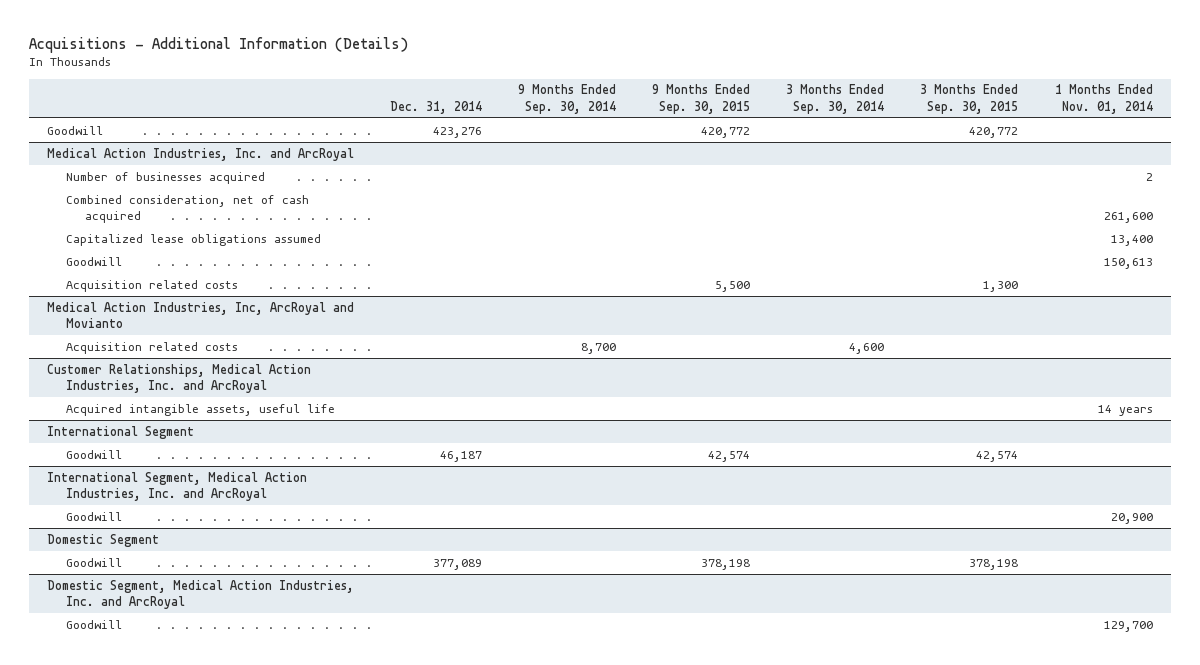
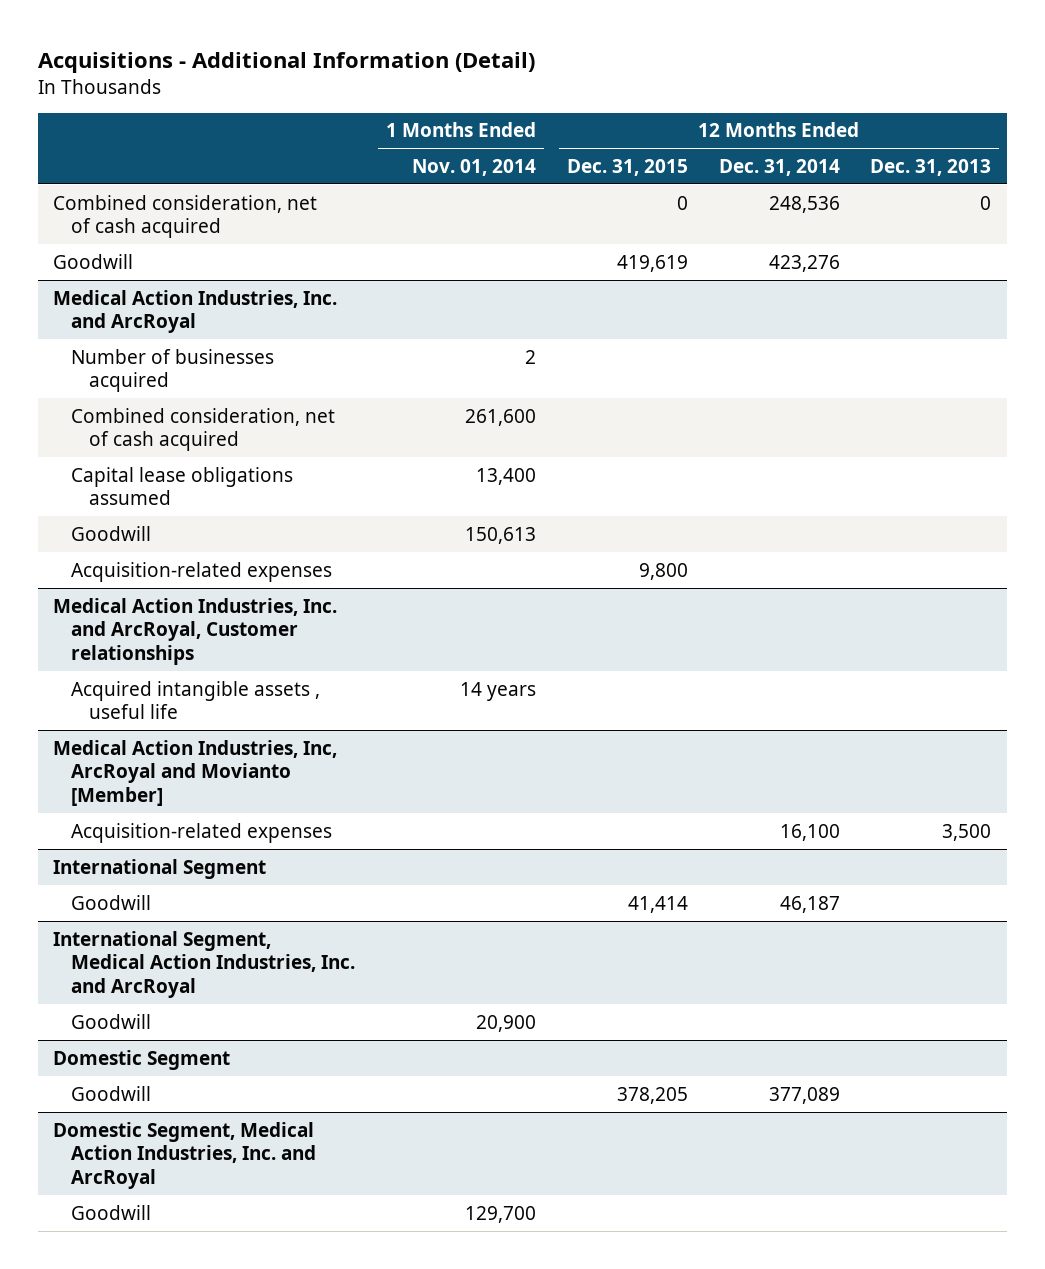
- Acquisitions - Additional Information (Details)
+ Acquisitions - Additional Information (Detail)
- | Dec. 31, 2014 | 9 Months Ended Sep. 30, 2014 | 9 Months Ended Sep. 30, 2015 | 3 Months Ended Sep. 30, 2014 | 3 Months Ended Sep. 30, 2015 | 1 Months Ended Nov. 01, 2014
+ | 1 Months Ended Nov. 01, 2014 | 12 Months Ended Dec. 31, 2015 | 12 Months Ended Dec. 31, 2014 | 12 Months Ended Dec. 31, 2013
+ Combined consideration, net of cash acquired | | 0 | 248,536 | 0
@ Medical Action Industries, Inc. and ArcRoyal
- Capitalized lease obligations assumed | | | | | | 13,400
+ Capital lease obligations assumed | 13,400 | | |
- Acquisition related costs | | | 5,500 | | 1,300 |
- Medical Action Industries, Inc, ArcRoyal and Movianto
- Acquisition related costs | | 8,700 | | 4,600 | |
- Customer Relationships, Medical Action Industries, Inc. and ArcRoyal
- Acquired intangible assets, useful life | | | | | | 14 years
@ Medical Action Industries, Inc. and ArcRoyal
+ Acquisition-related expenses | | 9,800 | |
+ Medical Action Industries, Inc. and ArcRoyal, Customer relationships
+ Acquired intangible assets , useful life | 14 years | | |
+ Medical Action Industries, Inc, ArcRoyal and Movianto [Member]
+ Acquisition-related expenses | | | 16,100 | 3,500

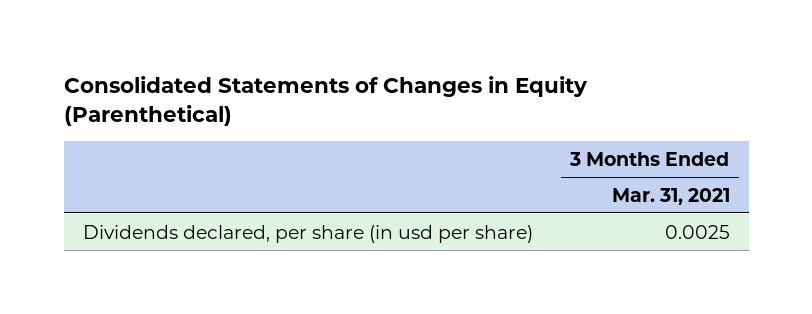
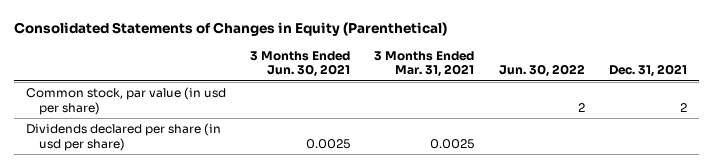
- | 3 Months Ended Mar. 31, 2021
+ | 3 Months Ended Jun. 30, 2021 | 3 Months Ended Mar. 31, 2021 | Jun. 30, 2022 | Dec. 31, 2021
- Dividends declared, per share (in usd per share) | 0.0025
+ Common stock, par value (in usd per share) | | | 2 | 2
+ Dividends declared per share (in usd per share) | 0.0025 | 0.0025 | |

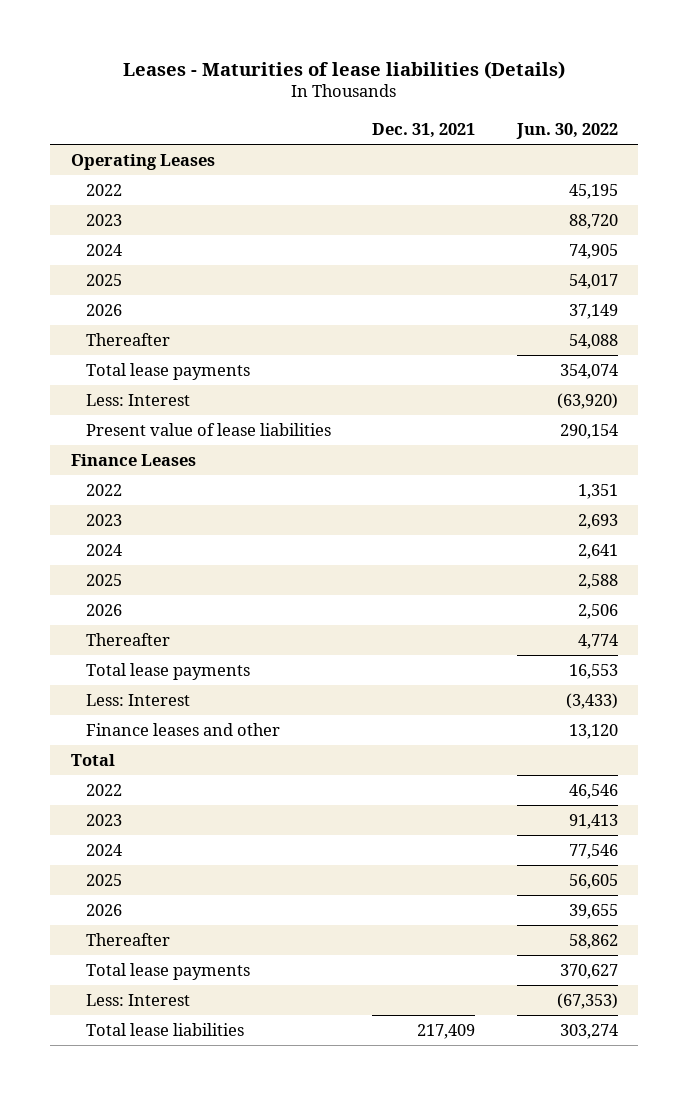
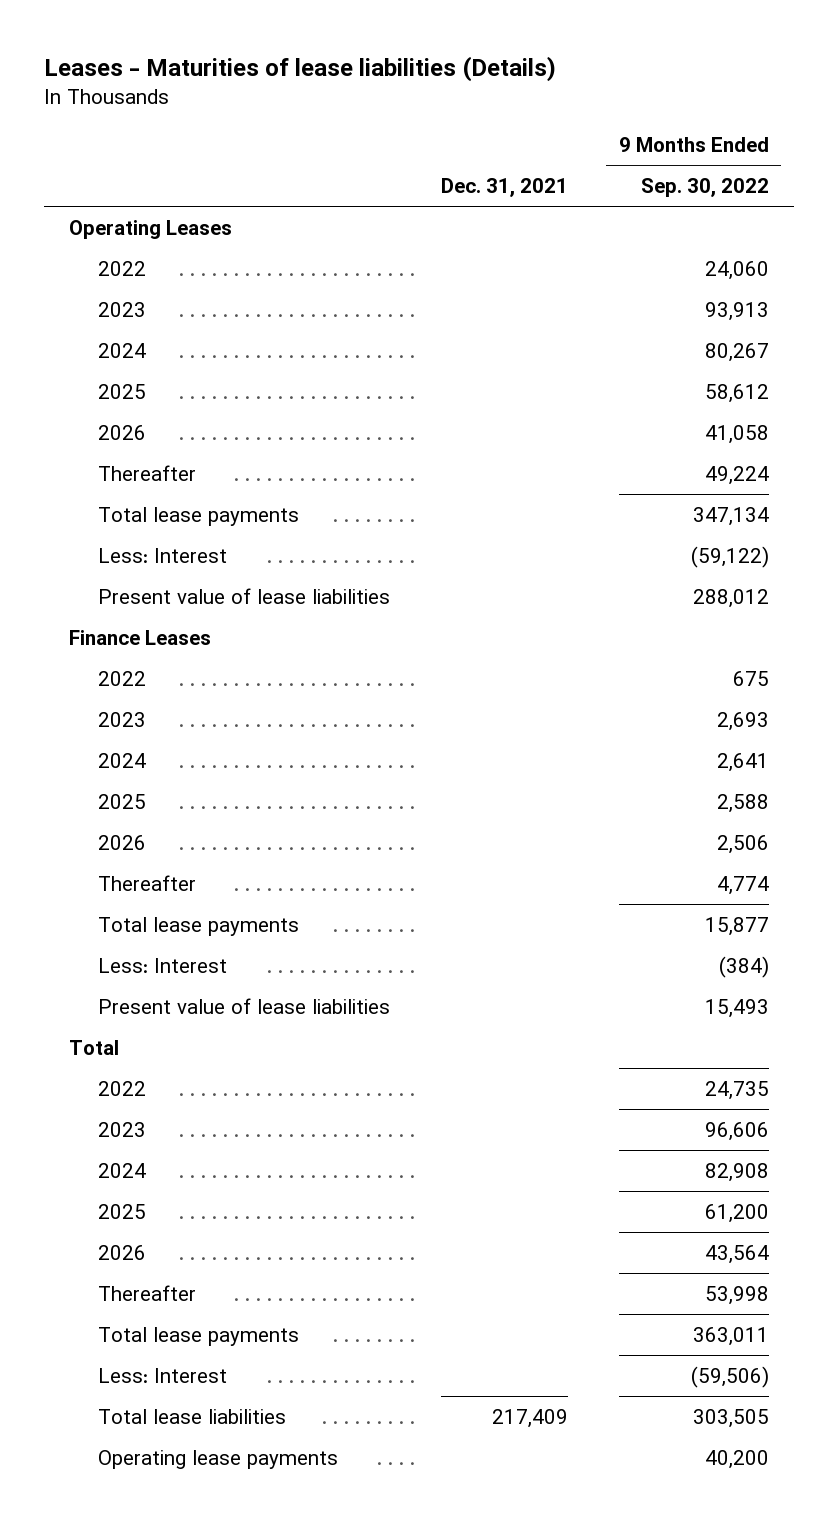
- | Dec. 31, 2021 | Jun. 30, 2022
+ | Dec. 31, 2021 | 9 Months Ended Sep. 30, 2022
- Finance leases and other | | 13,120
+ Present value of lease liabilities | | 15,493
+ Operating lease payments | | 40,200

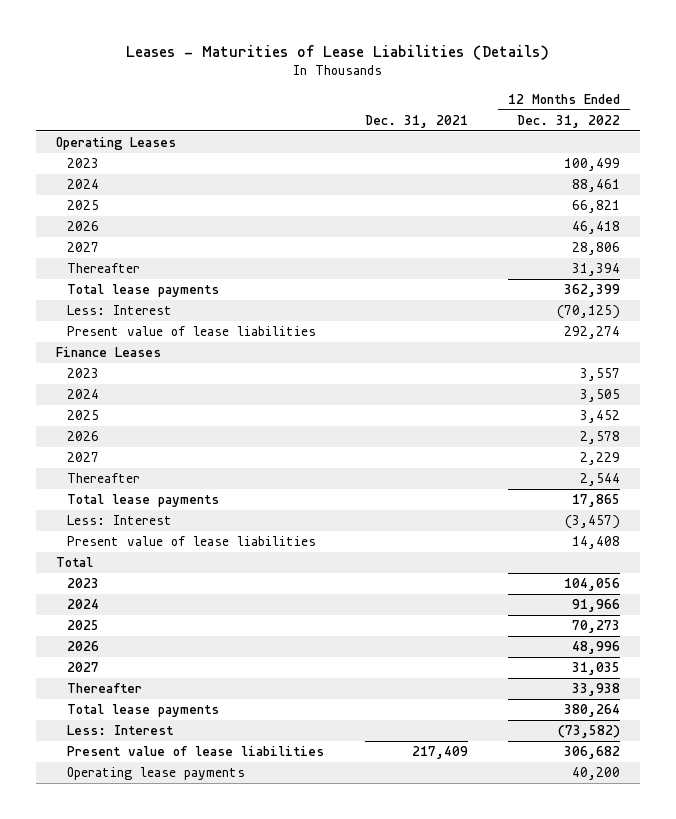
- Leases - Maturities of lease liabilities (Details)
+ Leases - Maturities of Lease Liabilities (Details)
- | Dec. 31, 2021 | 9 Months Ended Sep. 30, 2022
+ | Dec. 31, 2021 | 12 Months Ended Dec. 31, 2022
- 2022 | | 24,060
+ 2027 | | 28,806
- 2022 | | 675
+ 2027 | | 2,229
- 2022 | | 24,735
+ 2027 | | 31,035
- Total lease liabilities | 217,409 | 303,505
+ Present value of lease liabilities | 217,409 | 306,682

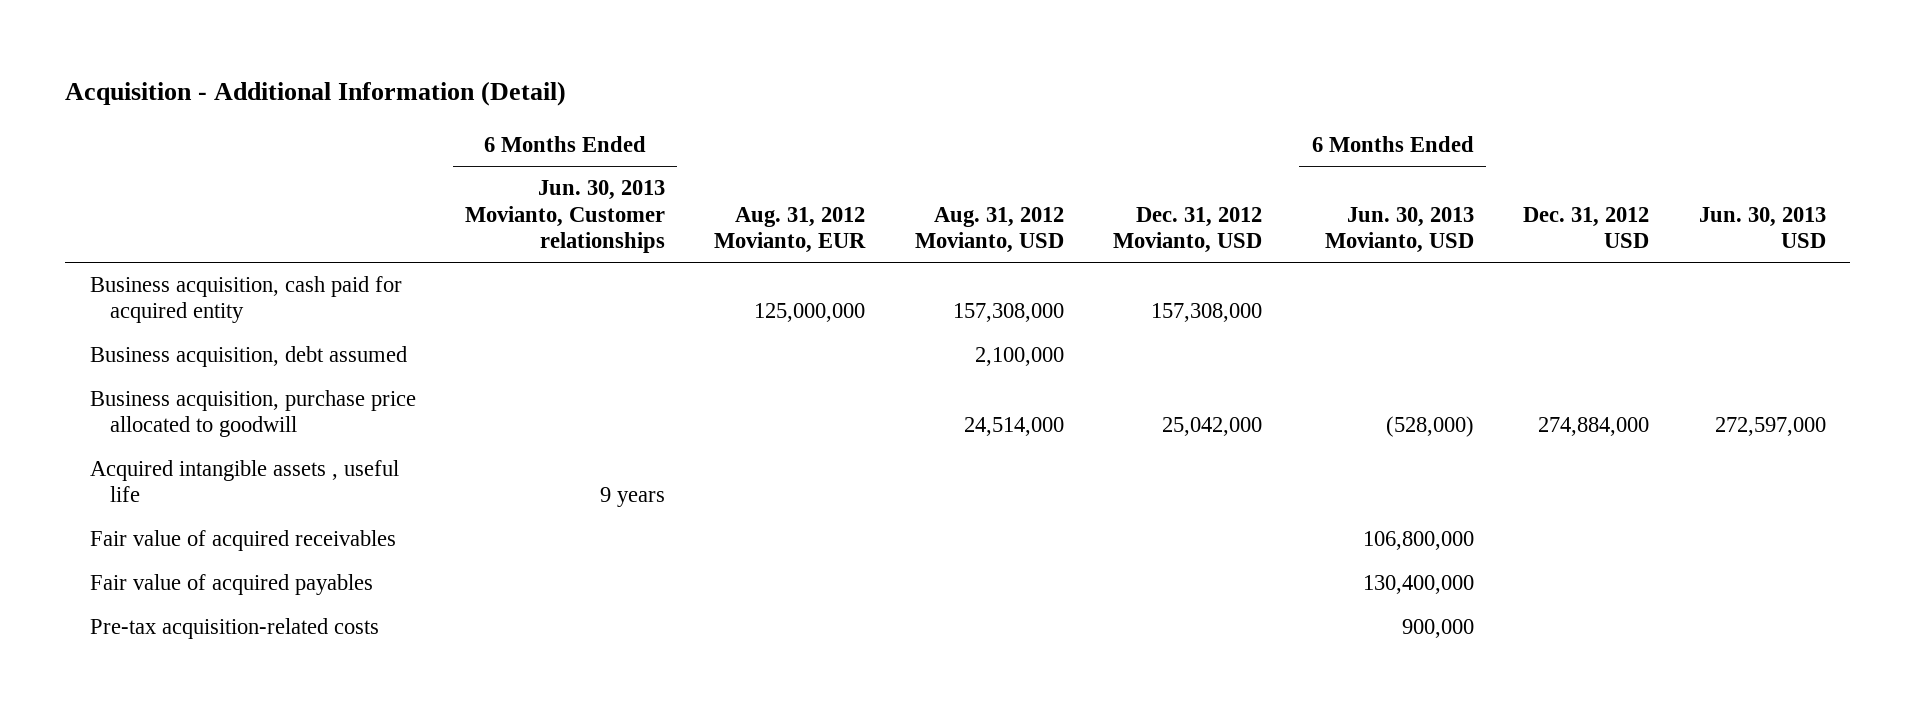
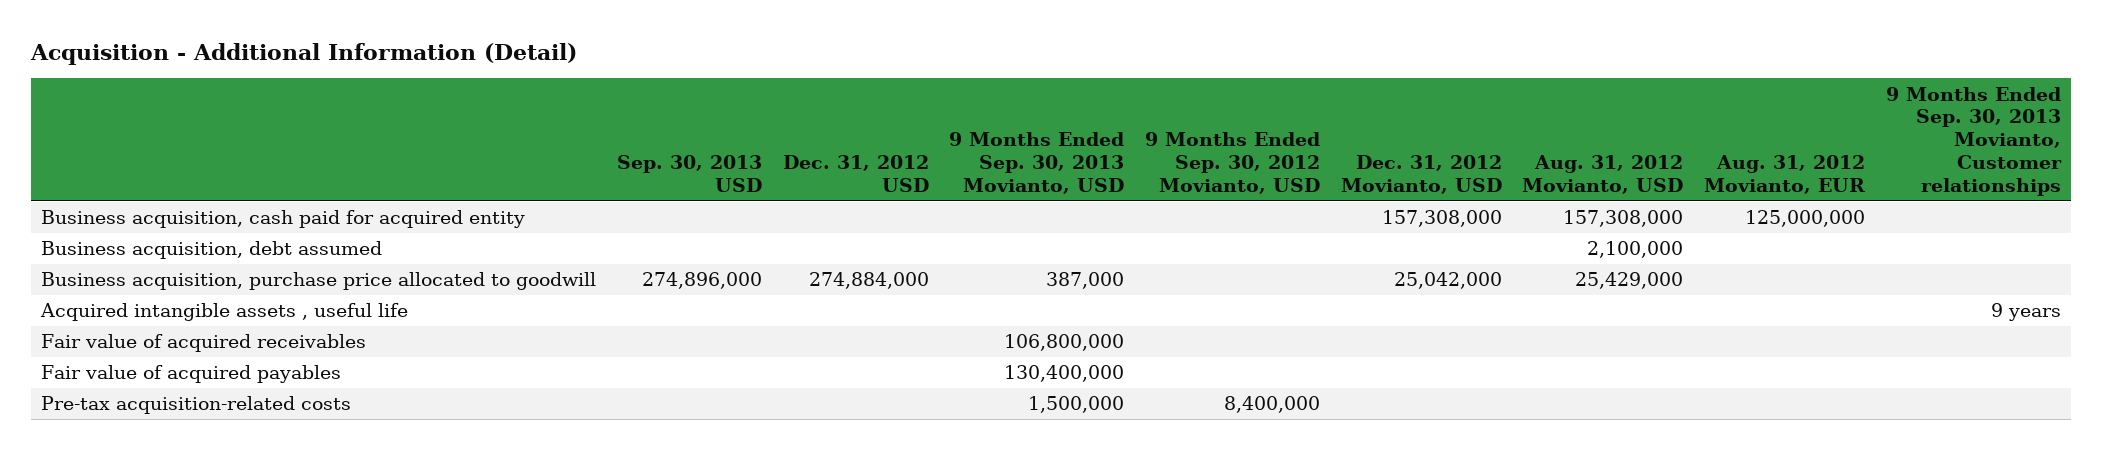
- | 6 Months Ended Jun. 30, 2013 Movianto, Customer relationships | Aug. 31, 2012 Movianto, EUR | Aug. 31, 2012 Movianto, USD | Dec. 31, 2012 Movianto, USD | 6 Months Ended Jun. 30, 2013 Movianto, USD | Dec. 31, 2012 USD | Jun. 30, 2013 USD
+ | Sep. 30, 2013 USD | Dec. 31, 2012 USD | 9 Months Ended Sep. 30, 2013 Movianto, USD | 9 Months Ended Sep. 30, 2012 Movianto, USD | Dec. 31, 2012 Movianto, USD | Aug. 31, 2012 Movianto, USD | Aug. 31, 2012 Movianto, EUR | 9 Months Ended Sep. 30, 2013 Movianto, Customer relationships
- Business acquisition, purchase price allocated to goodwill | | | 24,514,000 | 25,042,000 | (528,000) | 274,884,000 | 272,597,000
+ Business acquisition, purchase price allocated to goodwill | 274,896,000 | 274,884,000 | 387,000 | | 25,042,000 | 25,429,000 | |

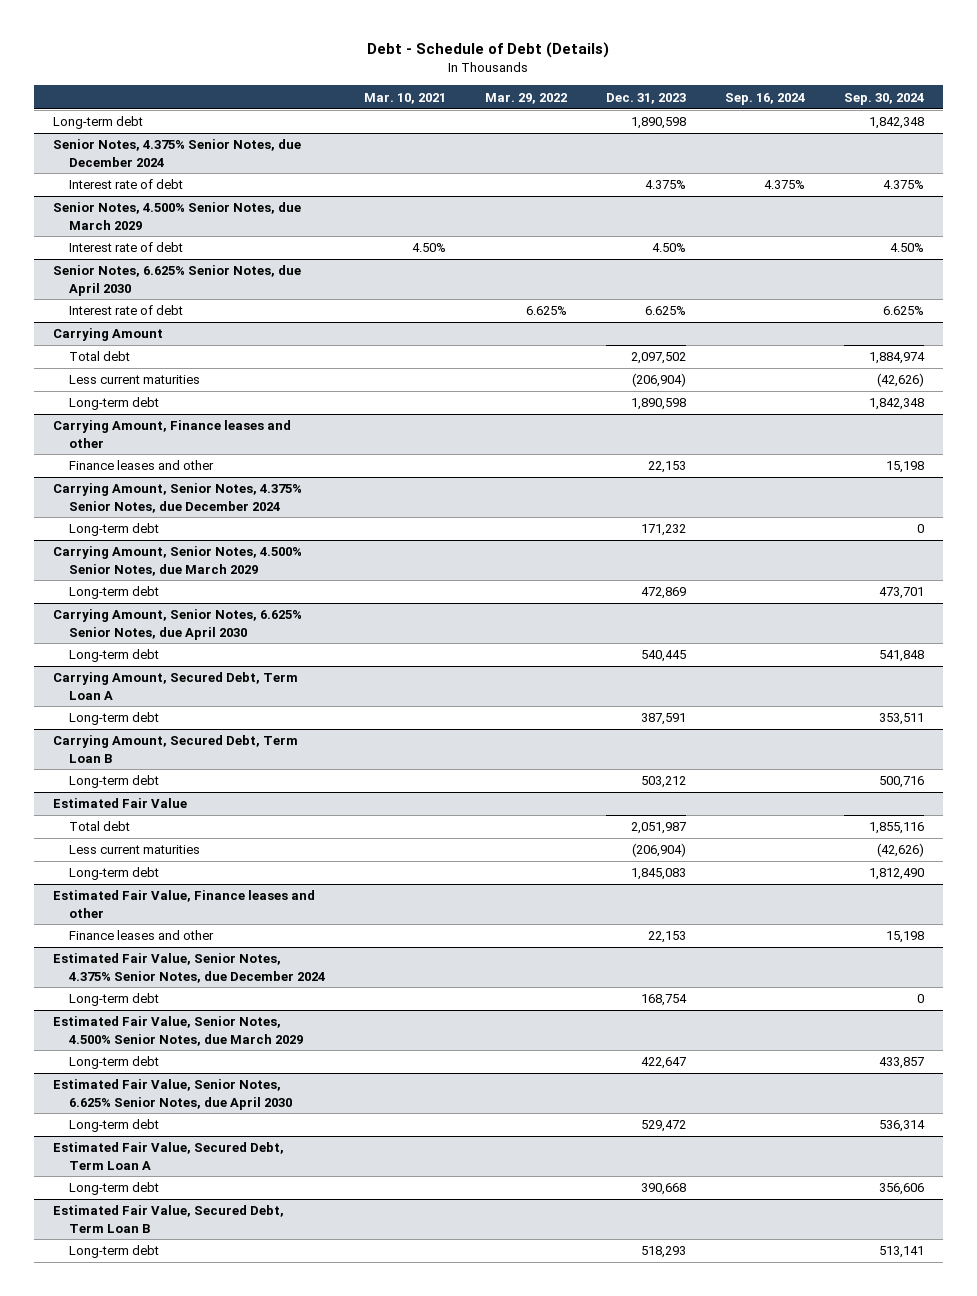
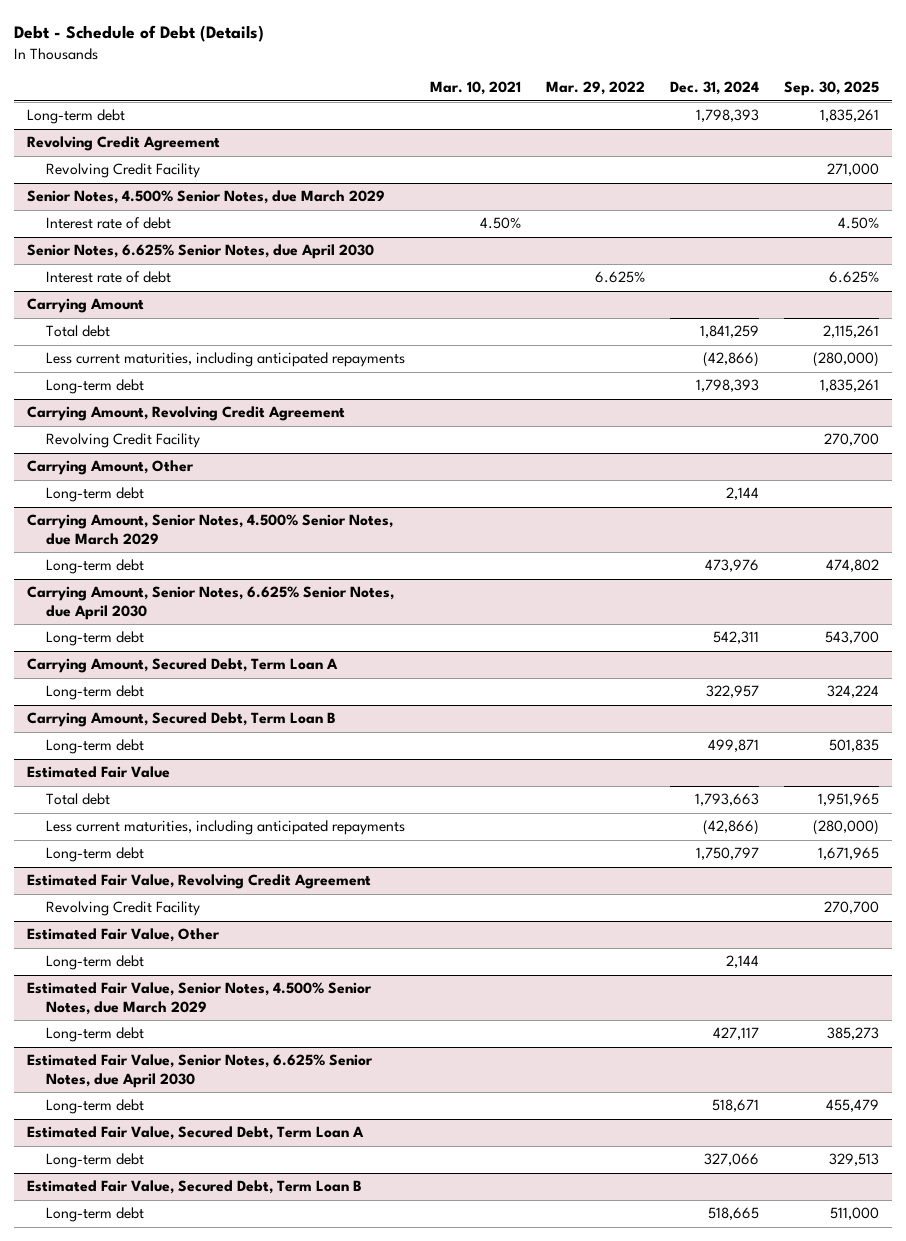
- | Mar. 10, 2021 | Mar. 29, 2022 | Dec. 31, 2023 | Sep. 16, 2024 | Sep. 30, 2024
+ | Mar. 10, 2021 | Mar. 29, 2022 | Dec. 31, 2024 | Sep. 30, 2025
- Senior Notes, 4.375% Senior Notes, due December 2024
- Interest rate of debt | | | 4.375% | 4.375% | 4.375%
+ Revolving Credit Agreement
+ Revolving Credit Facility | | | | 271,000
@ Carrying Amount
- Less current maturities | | | (206,904) | | (42,626)
+ Less current maturities, including anticipated repayments | | | (42,866) | (280,000)
- Carrying Amount, Finance leases and other
- Finance leases and other | | | 22,153 | | 15,198
- Carrying Amount, Senior Notes, 4.375% Senior Notes, due December 2024
- Long-term debt | | | 171,232 | | 0
+ Carrying Amount, Revolving Credit Agreement
+ Revolving Credit Facility | | | | 270,700
+ Carrying Amount, Other
+ Long-term debt | | | 2,144 |
@ Estimated Fair Value
- Less current maturities | | | (206,904) | | (42,626)
+ Less current maturities, including anticipated repayments | | | (42,866) | (280,000)
- Estimated Fair Value, Finance leases and other
- Finance leases and other | | | 22,153 | | 15,198
- Estimated Fair Value, Senior Notes, 4.375% Senior Notes, due December 2024
- Long-term debt | | | 168,754 | | 0
+ Estimated Fair Value, Revolving Credit Agreement
+ Revolving Credit Facility | | | | 270,700
+ Estimated Fair Value, Other
+ Long-term debt | | | 2,144 |

